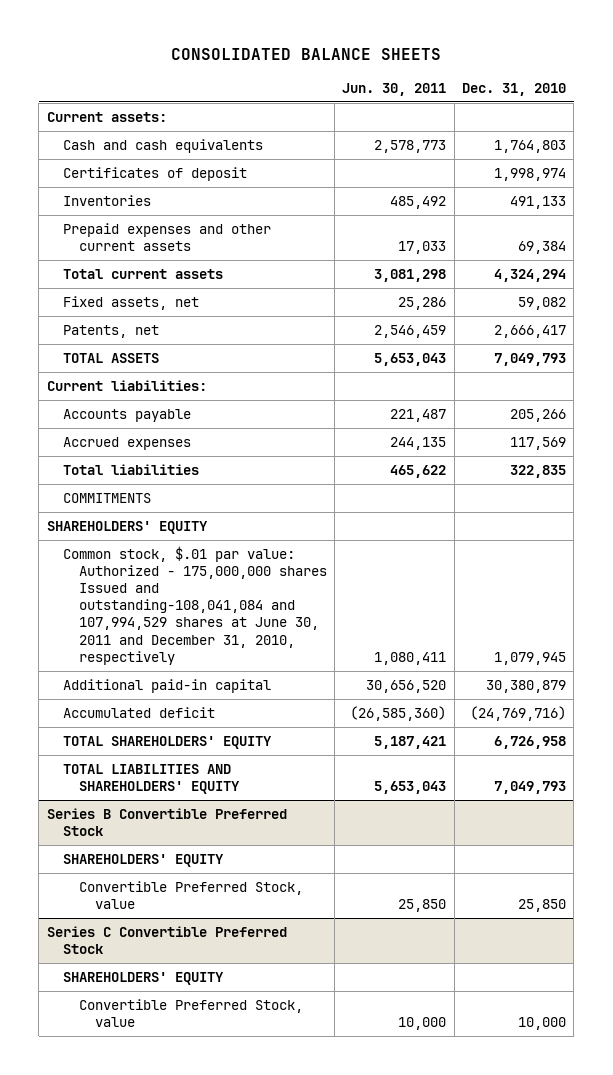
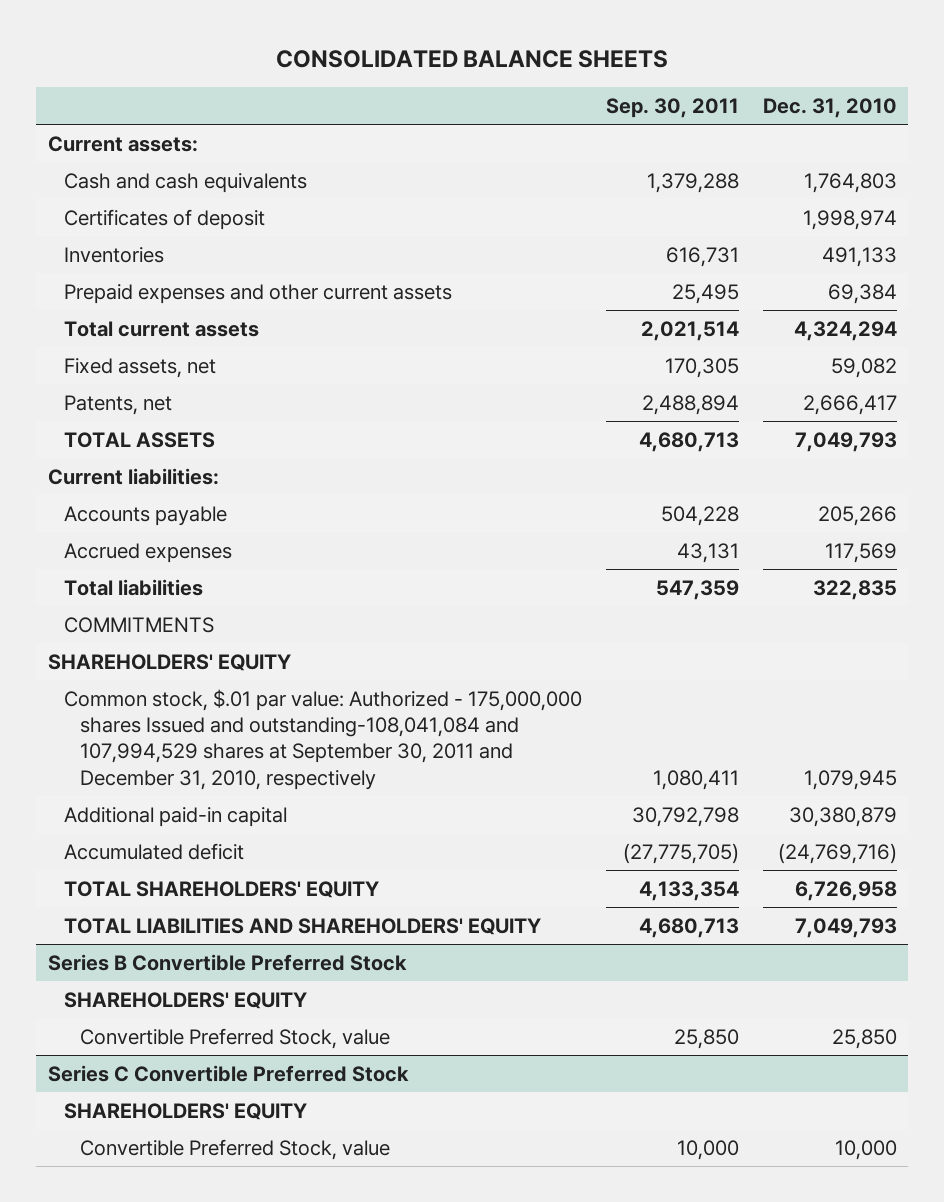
- | Jun. 30, 2011 | Dec. 31, 2010
+ | Sep. 30, 2011 | Dec. 31, 2010
- Common stock, $.01 par value: Authorized - 175,000,000 shares Issued and outstanding-108,041,084 and 107,994,529 shares at June 30, 2011 and December 31, 2010, respectively | 1,080,411 | 1,079,945
+ Common stock, $.01 par value: Authorized - 175,000,000 shares Issued and outstanding-108,041,084 and 107,994,529 shares at September 30, 2011 and December 31, 2010, respectively | 1,080,411 | 1,079,945

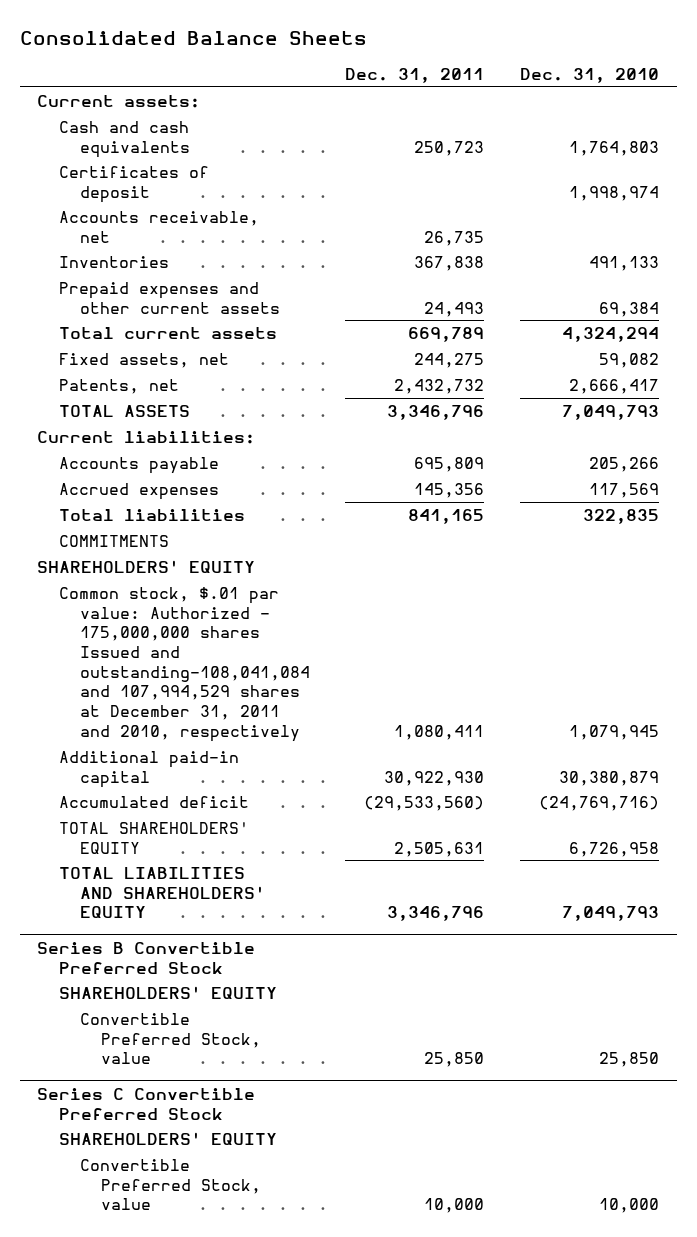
- CONSOLIDATED BALANCE SHEETS
+ Consolidated Balance Sheets
- | Sep. 30, 2011 | Dec. 31, 2010
+ | Dec. 31, 2011 | Dec. 31, 2010
+ Accounts receivable, net | 26,735 |
- Common stock, $.01 par value: Authorized - 175,000,000 shares Issued and outstanding-108,041,084 and 107,994,529 shares at September 30, 2011 and December 31, 2010, respectively | 1,080,411 | 1,079,945
+ Common stock, $.01 par value: Authorized - 175,000,000 shares Issued and outstanding-108,041,084 and 107,994,529 shares at December 31, 2011 and 2010, respectively | 1,080,411 | 1,079,945

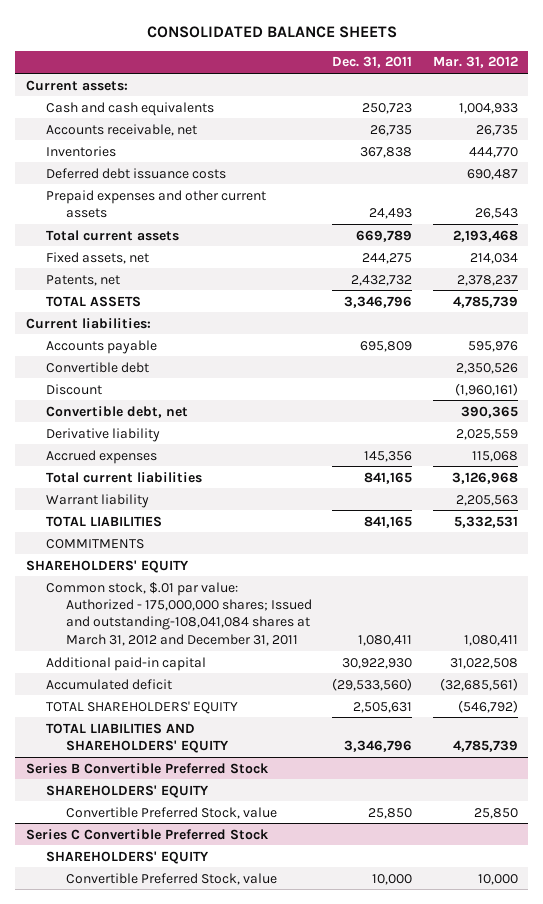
- Consolidated Balance Sheets
+ CONSOLIDATED BALANCE SHEETS
- | Dec. 31, 2011 | Dec. 31, 2010
+ | Dec. 31, 2011 | Mar. 31, 2012
- Certificates of deposit | | 1,998,974
+ Deferred debt issuance costs | | 690,487
+ Convertible debt | | 2,350,526
+ Discount | | (1,960,161)
+ Convertible debt, net | | 390,365
+ Derivative liability | | 2,025,559
- Total liabilities | 841,165 | 322,835
+ Total current liabilities | 841,165 | 3,126,968
+ Warrant liability | | 2,205,563
+ TOTAL LIABILITIES | 841,165 | 5,332,531
- Common stock, $.01 par value: Authorized - 175,000,000 shares Issued and outstanding-108,041,084 and 107,994,529 shares at December 31, 2011 and 2010, respectively | 1,080,411 | 1,079,945
+ Common stock, $.01 par value: Authorized - 175,000,000 shares; Issued and outstanding-108,041,084 shares at March 31, 2012 and December 31, 2011 | 1,080,411 | 1,080,411

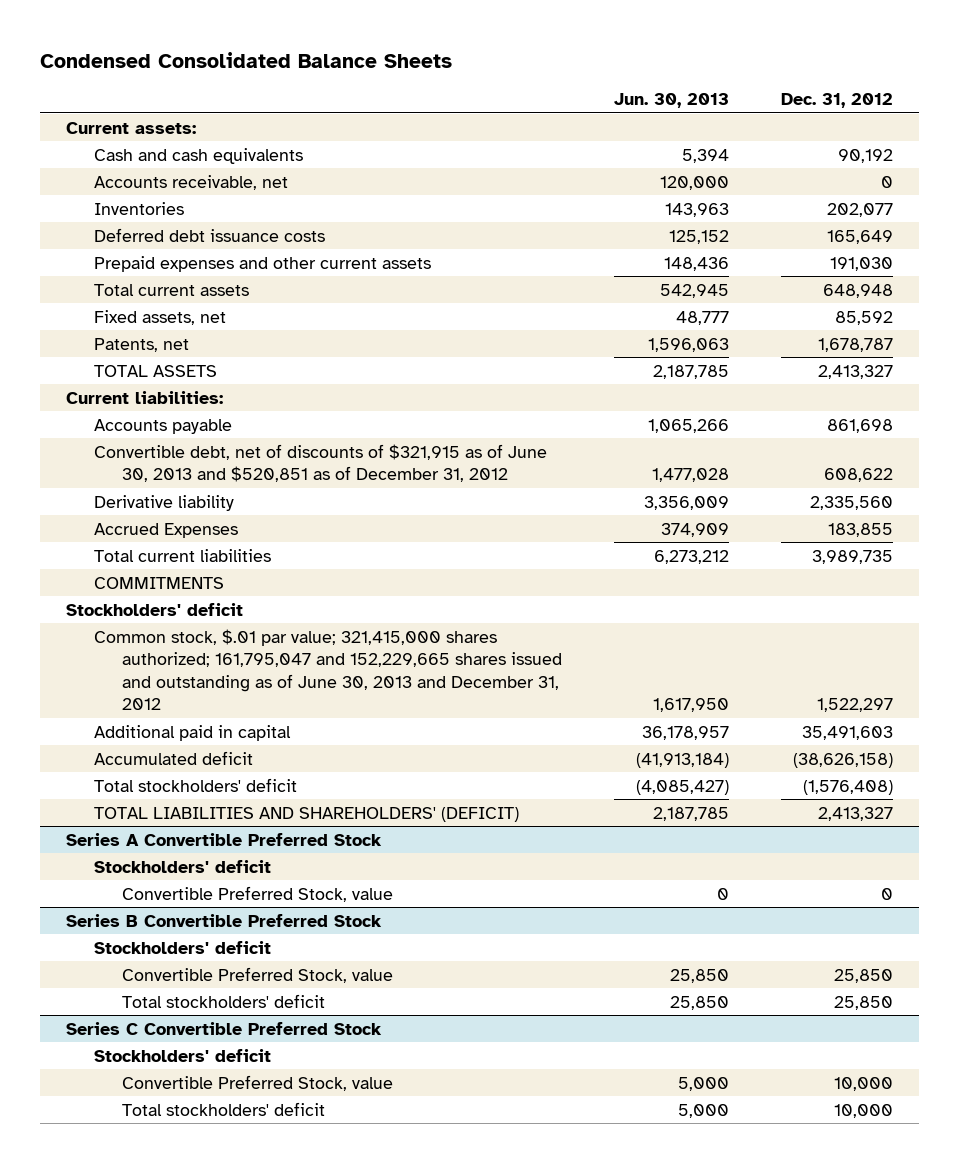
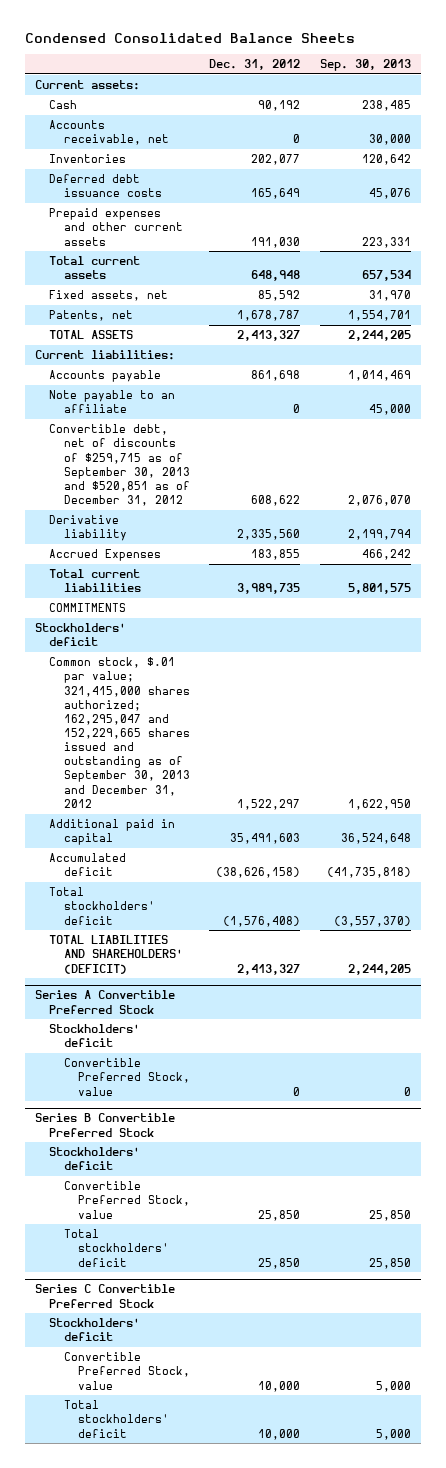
- | Jun. 30, 2013 | Dec. 31, 2012
+ | Dec. 31, 2012 | Sep. 30, 2013
- Cash and cash equivalents | 5,394 | 90,192
+ Cash | 90,192 | 238,485
- Convertible debt, net of discounts of $321,915 as of June 30, 2013 and $520,851 as of December 31, 2012 | 1,477,028 | 608,622
+ Note payable to an affiliate | 0 | 45,000
+ Convertible debt, net of discounts of $259,715 as of September 30, 2013 and $520,851 as of December 31, 2012 | 608,622 | 2,076,070
- Common stock, $.01 par value; 321,415,000 shares authorized; 161,795,047 and 152,229,665 shares issued and outstanding as of June 30, 2013 and December 31, 2012 | 1,617,950 | 1,522,297
+ Common stock, $.01 par value; 321,415,000 shares authorized; 162,295,047 and 152,229,665 shares issued and outstanding as of September 30, 2013 and December 31, 2012 | 1,522,297 | 1,622,950

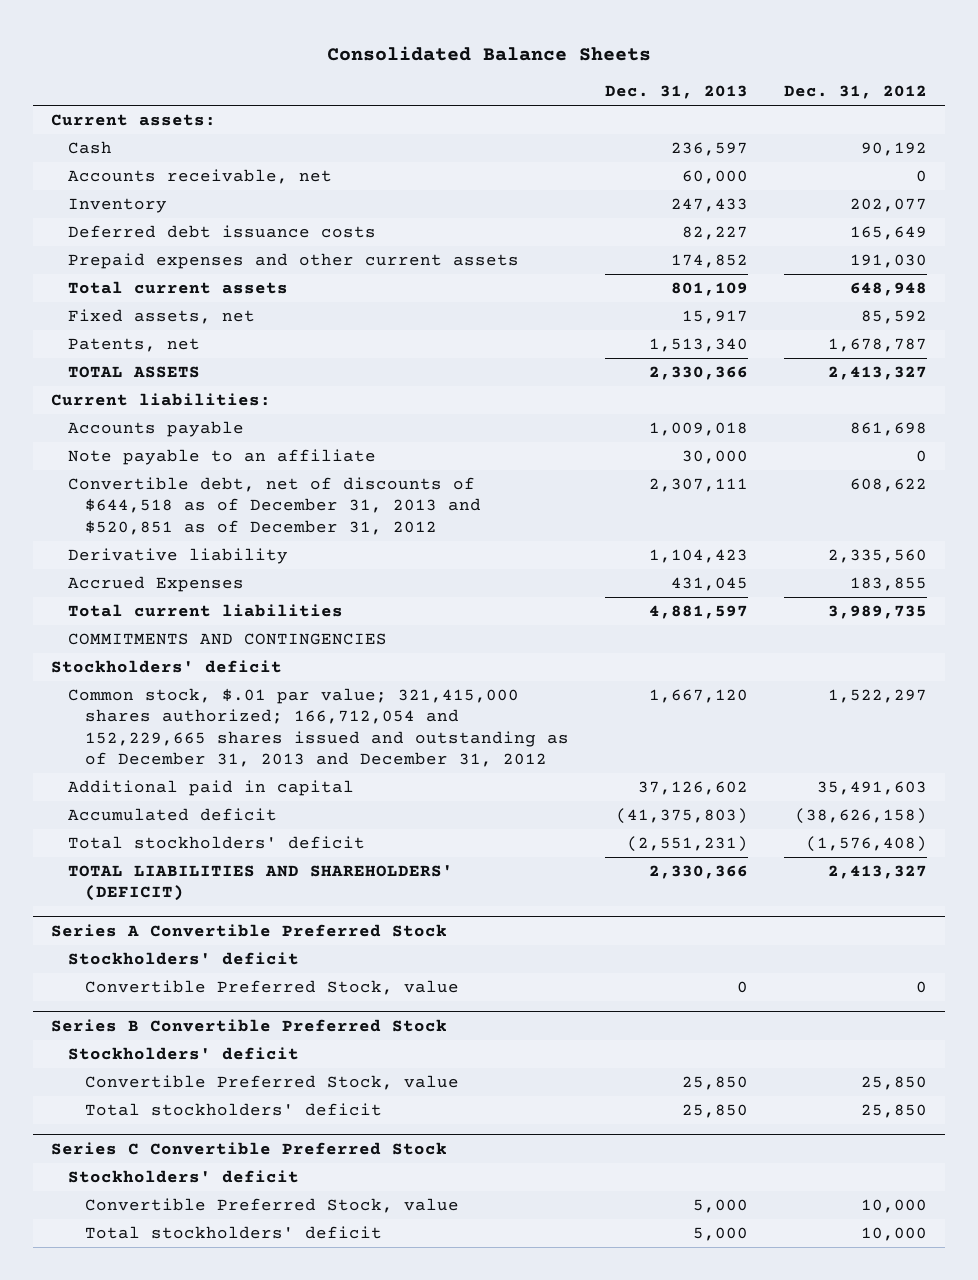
- Condensed Consolidated Balance Sheets
+ Consolidated Balance Sheets
- | Dec. 31, 2012 | Sep. 30, 2013
+ | Dec. 31, 2013 | Dec. 31, 2012
- Inventories | 202,077 | 120,642
+ Inventory | 247,433 | 202,077
- Convertible debt, net of discounts of $259,715 as of September 30, 2013 and $520,851 as of December 31, 2012 | 608,622 | 2,076,070
+ Convertible debt, net of discounts of $644,518 as of December 31, 2013 and $520,851 as of December 31, 2012 | 2,307,111 | 608,622
- COMMITMENTS
+ COMMITMENTS AND CONTINGENCIES
- Common stock, $.01 par value; 321,415,000 shares authorized; 162,295,047 and 152,229,665 shares issued and outstanding as of September 30, 2013 and December 31, 2012 | 1,522,297 | 1,622,950
+ Common stock, $.01 par value; 321,415,000 shares authorized; 166,712,054 and 152,229,665 shares issued and outstanding as of December 31, 2013 and December 31, 2012 | 1,667,120 | 1,522,297

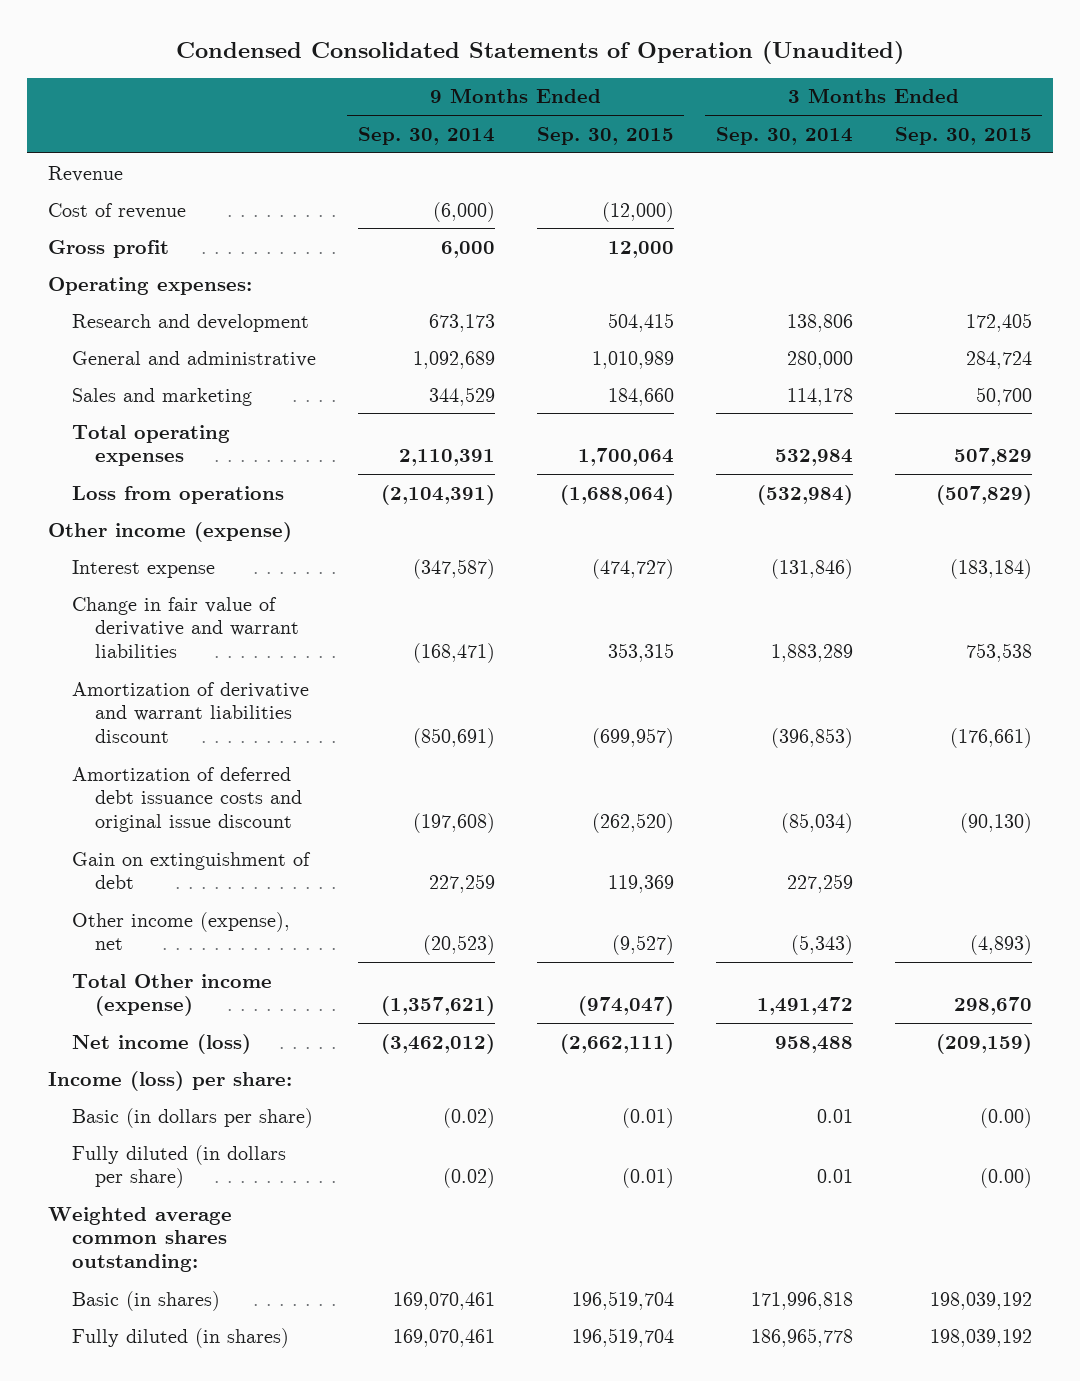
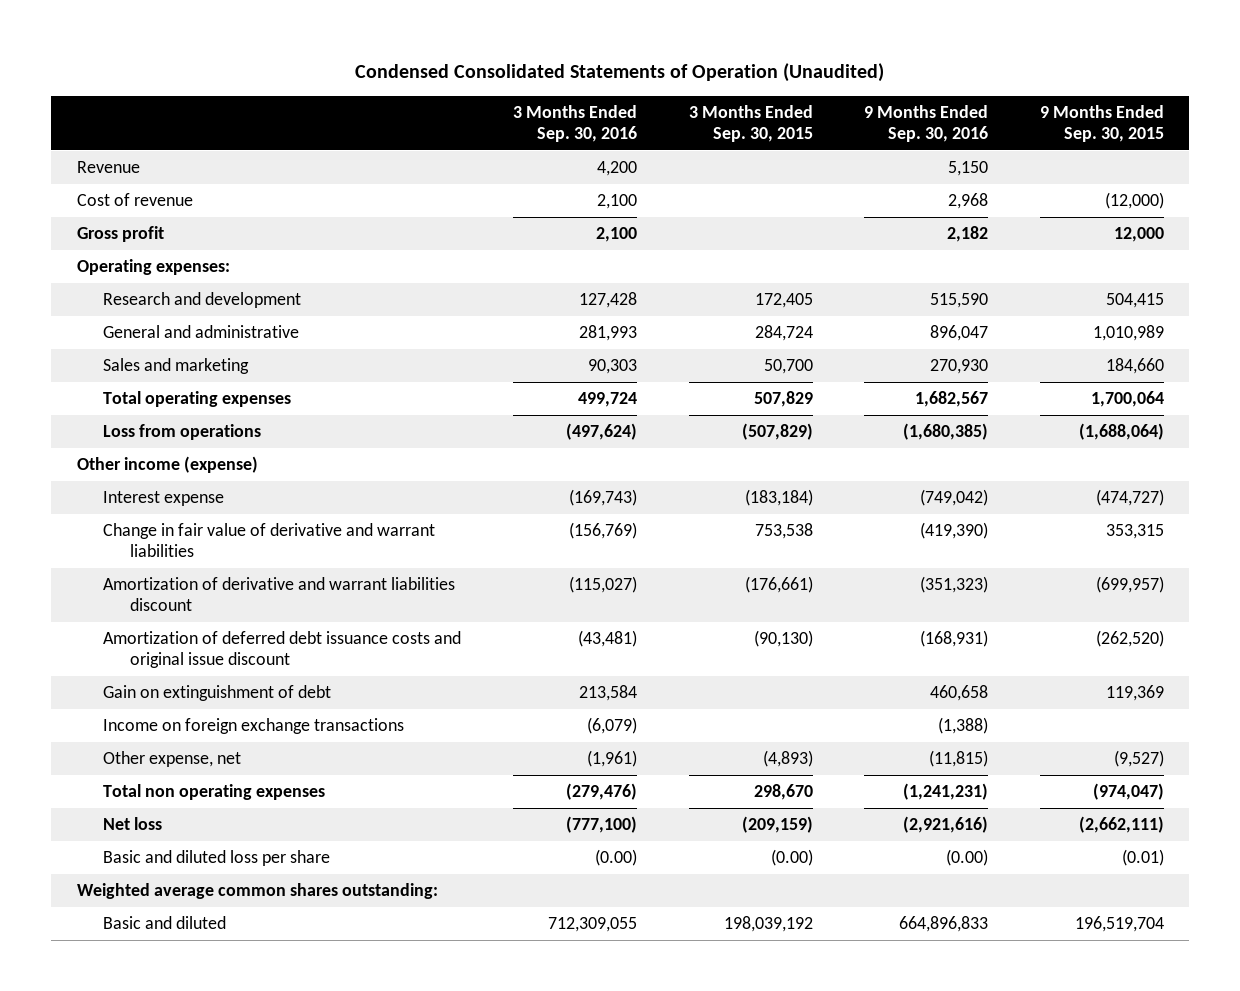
- | 9 Months Ended Sep. 30, 2014 | 9 Months Ended Sep. 30, 2015 | 3 Months Ended Sep. 30, 2014 | 3 Months Ended Sep. 30, 2015
+ | 3 Months Ended Sep. 30, 2016 | 3 Months Ended Sep. 30, 2015 | 9 Months Ended Sep. 30, 2016 | 9 Months Ended Sep. 30, 2015
- Other income (expense), net | (20,523) | (9,527) | (5,343) | (4,893)
- Total Other income (expense) | (1,357,621) | (974,047) | 1,491,472 | 298,670
- Net income (loss) | (3,462,012) | (2,662,111) | 958,488 | (209,159)
- Income (loss) per share:
- Basic (in dollars per share) | (0.02) | (0.01) | 0.01 | (0.00)
- Fully diluted (in dollars per share) | (0.02) | (0.01) | 0.01 | (0.00)
+ Income on foreign exchange transactions | (6,079) | | (1,388) |
+ Other expense, net | (1,961) | (4,893) | (11,815) | (9,527)
+ Total non operating expenses | (279,476) | 298,670 | (1,241,231) | (974,047)
+ Net loss | (777,100) | (209,159) | (2,921,616) | (2,662,111)
+ Basic and diluted loss per share | (0.00) | (0.00) | (0.00) | (0.01)
- Basic (in shares) | 169,070,461 | 196,519,704 | 171,996,818 | 198,039,192
- Fully diluted (in shares) | 169,070,461 | 196,519,704 | 186,965,778 | 198,039,192
+ Basic and diluted | 712,309,055 | 198,039,192 | 664,896,833 | 196,519,704

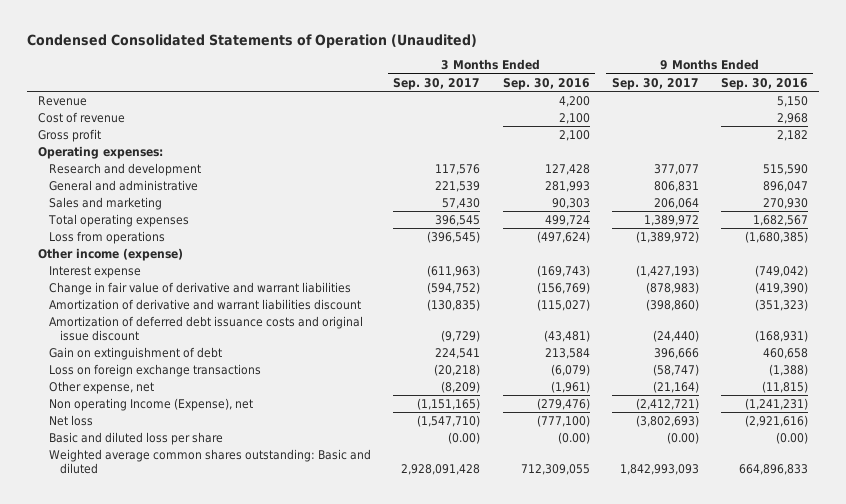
- | 3 Months Ended Sep. 30, 2016 | 3 Months Ended Sep. 30, 2015 | 9 Months Ended Sep. 30, 2016 | 9 Months Ended Sep. 30, 2015
+ | 3 Months Ended Sep. 30, 2017 | 3 Months Ended Sep. 30, 2016 | 9 Months Ended Sep. 30, 2017 | 9 Months Ended Sep. 30, 2016
- Income on foreign exchange transactions | (6,079) | | (1,388) |
+ Loss on foreign exchange transactions | (20,218) | (6,079) | (58,747) | (1,388)
- Total non operating expenses | (279,476) | 298,670 | (1,241,231) | (974,047)
+ Non operating Income (Expense), net | (1,151,165) | (279,476) | (2,412,721) | (1,241,231)
- Weighted average common shares outstanding:
- Basic and diluted | 712,309,055 | 198,039,192 | 664,896,833 | 196,519,704
+ Weighted average common shares outstanding: Basic and diluted | 2,928,091,428 | 712,309,055 | 1,842,993,093 | 664,896,833

